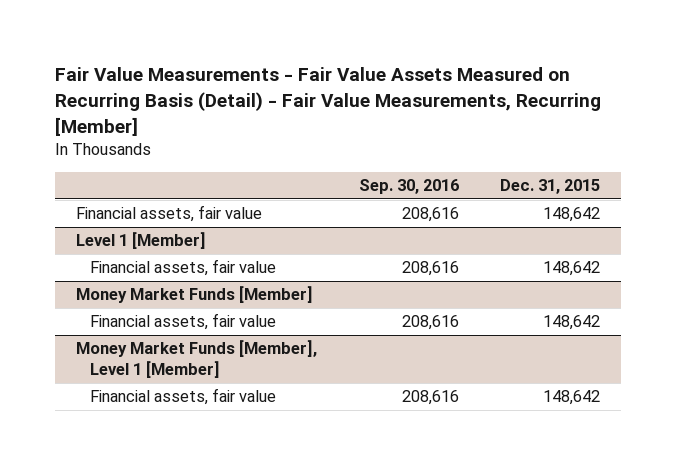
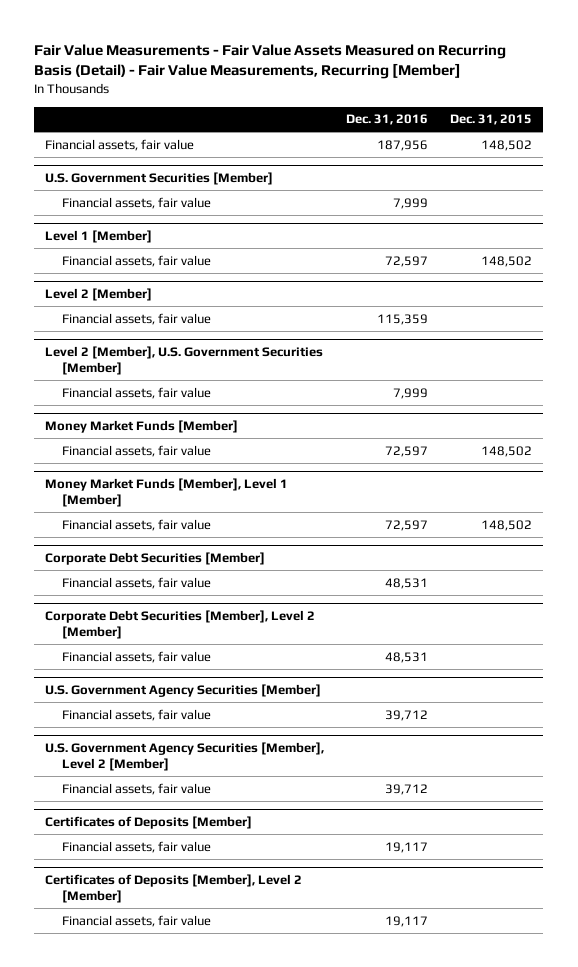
- | Sep. 30, 2016 | Dec. 31, 2015
+ | Dec. 31, 2016 | Dec. 31, 2015
- Financial assets, fair value | 208,616 | 148,642
+ Financial assets, fair value | 187,956 | 148,502
+ U.S. Government Securities [Member]
+ Financial assets, fair value | 7,999 |
@ Level 1 [Member]
- Financial assets, fair value | 208,616 | 148,642
+ Financial assets, fair value | 72,597 | 148,502
+ Level 2 [Member]
+ Financial assets, fair value | 115,359 |
+ Level 2 [Member], U.S. Government Securities [Member]
+ Financial assets, fair value | 7,999 |
@ Money Market Funds [Member]
- Financial assets, fair value | 208,616 | 148,642
+ Financial assets, fair value | 72,597 | 148,502
@ Money Market Funds [Member], Level 1 [Member]
- Financial assets, fair value | 208,616 | 148,642
+ Financial assets, fair value | 72,597 | 148,502
+ Corporate Debt Securities [Member]
+ Financial assets, fair value | 48,531 |
+ Corporate Debt Securities [Member], Level 2 [Member]
+ Financial assets, fair value | 48,531 |
+ U.S. Government Agency Securities [Member]
+ Financial assets, fair value | 39,712 |
+ U.S. Government Agency Securities [Member], Level 2 [Member]
+ Financial assets, fair value | 39,712 |
+ Certificates of Deposits [Member]
+ Financial assets, fair value | 19,117 |
+ Certificates of Deposits [Member], Level 2 [Member]
+ Financial assets, fair value | 19,117 |

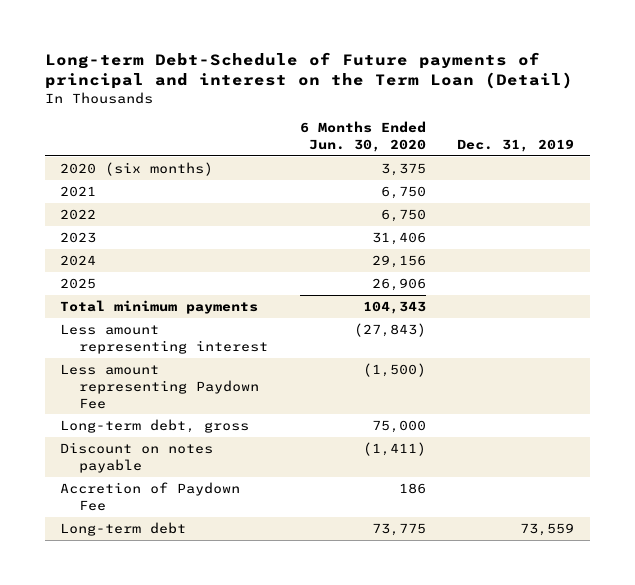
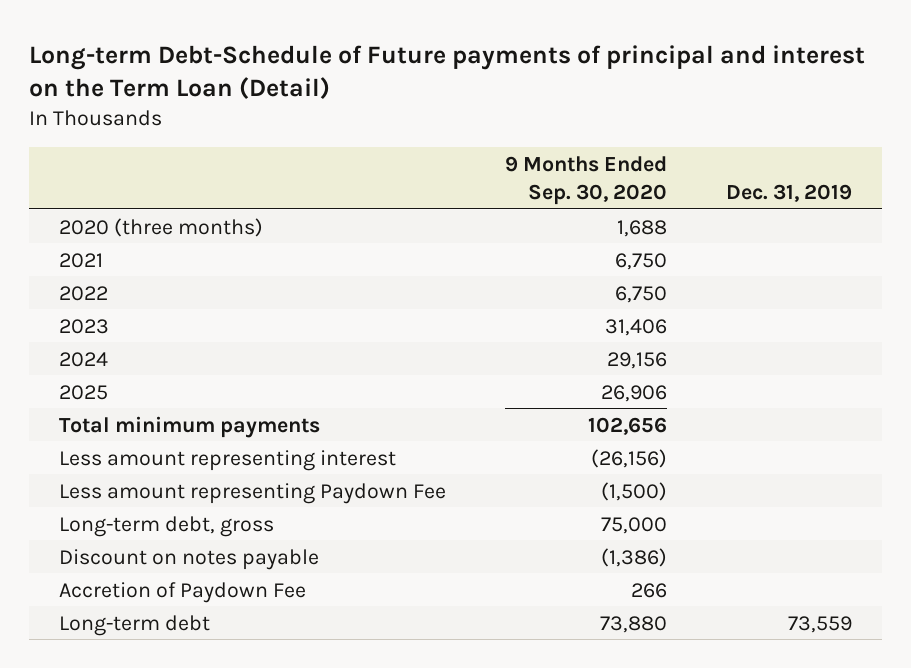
- | 6 Months Ended Jun. 30, 2020 | Dec. 31, 2019
+ | 9 Months Ended Sep. 30, 2020 | Dec. 31, 2019
- 2020 (six months) | 3,375 |
+ 2020 (three months) | 1,688 |

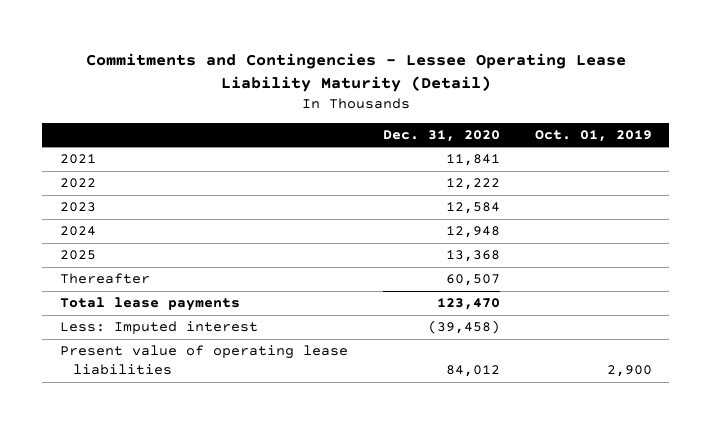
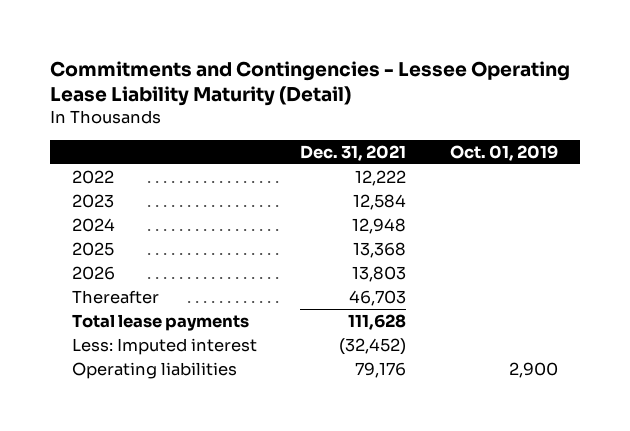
- | Dec. 31, 2020 | Oct. 01, 2019
+ | Dec. 31, 2021 | Oct. 01, 2019
- 2021 | 11,841 |
+ 2026 | 13,803 |
- Present value of operating lease liabilities | 84,012 | 2,900
+ Operating liabilities | 79,176 | 2,900

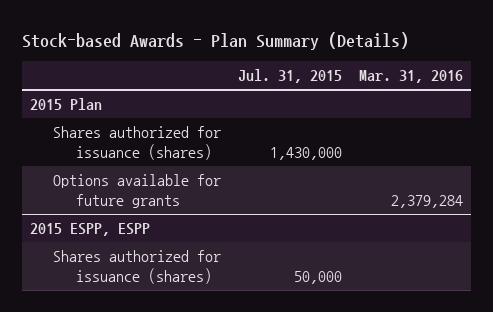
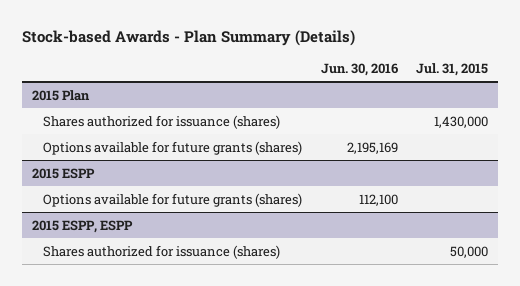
- | Jul. 31, 2015 | Mar. 31, 2016
+ | Jun. 30, 2016 | Jul. 31, 2015
@ 2015 Plan
- Options available for future grants | | 2,379,284
+ Options available for future grants (shares) | 2,195,169 |
+ 2015 ESPP
+ Options available for future grants (shares) | 112,100 |

